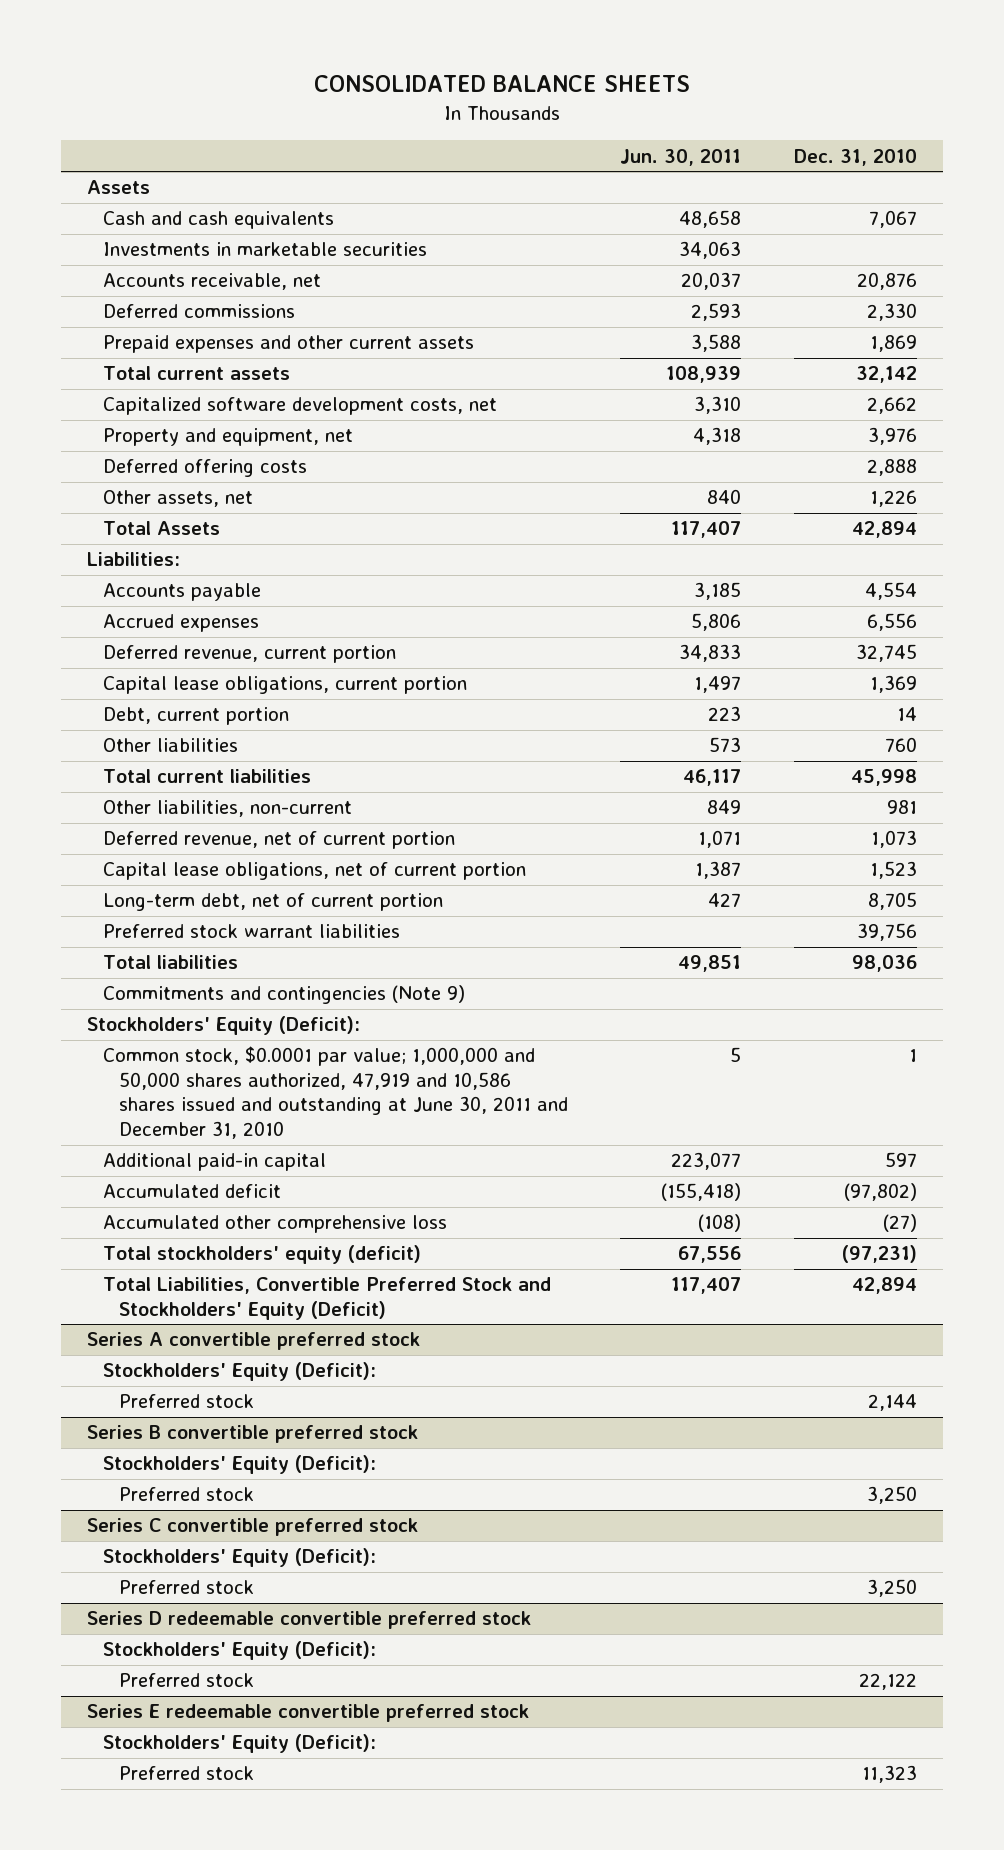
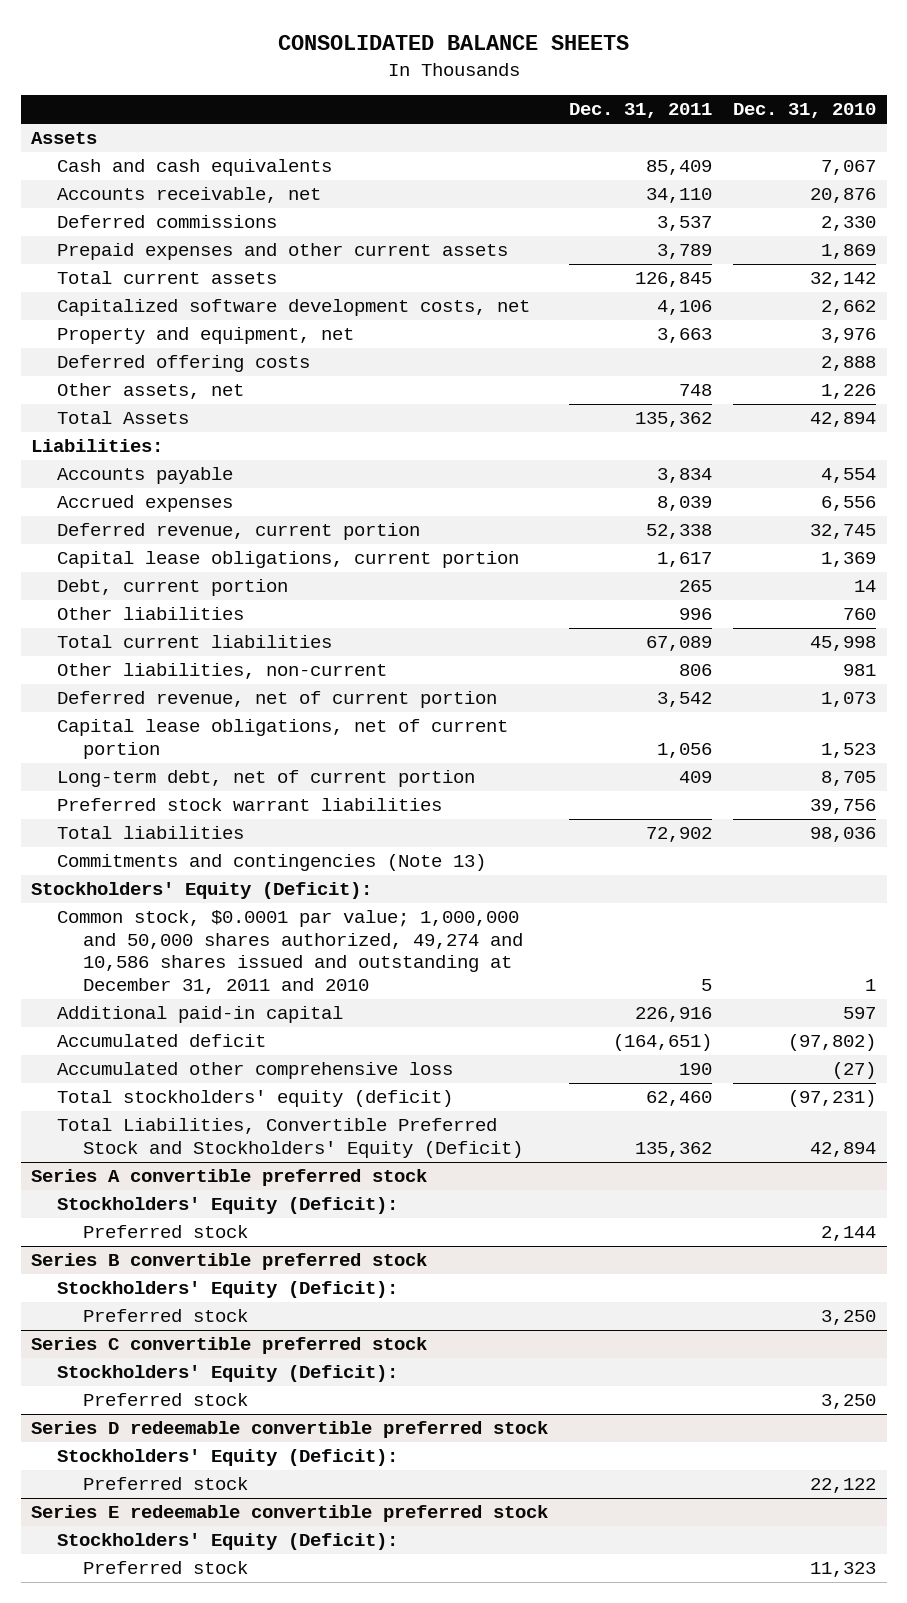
- | Jun. 30, 2011 | Dec. 31, 2010
+ | Dec. 31, 2011 | Dec. 31, 2010
- Investments in marketable securities | 34,063 |
- Commitments and contingencies (Note 9)
+ Commitments and contingencies (Note 13)
- Common stock, $0.0001 par value; 1,000,000 and 50,000 shares authorized, 47,919 and 10,586 shares issued and outstanding at June 30, 2011 and December 31, 2010 | 5 | 1
+ Common stock, $0.0001 par value; 1,000,000 and 50,000 shares authorized, 49,274 and 10,586 shares issued and outstanding at December 31, 2011 and 2010 | 5 | 1

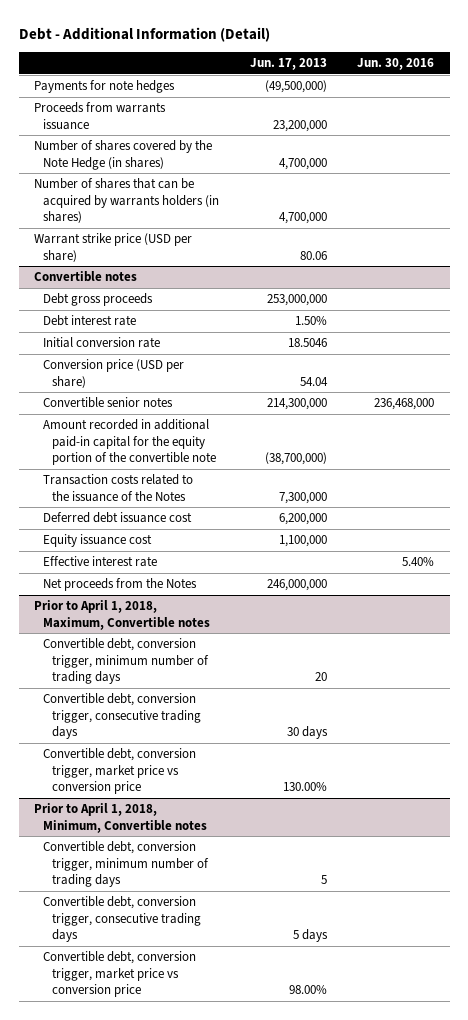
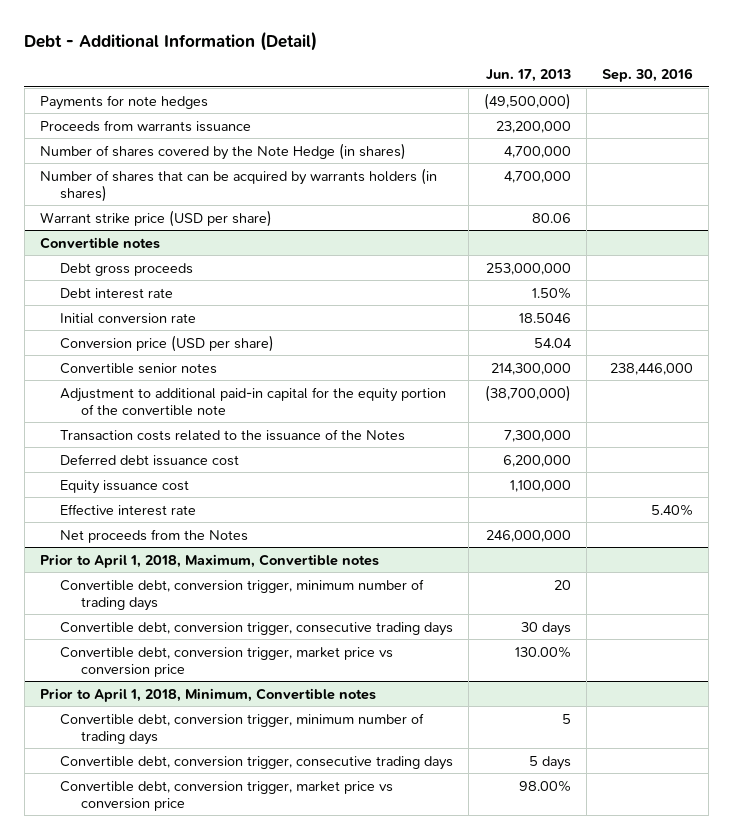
- | Jun. 17, 2013 | Jun. 30, 2016
+ | Jun. 17, 2013 | Sep. 30, 2016
@ Convertible notes
- Amount recorded in additional paid-in capital for the equity portion of the convertible note | (38,700,000) |
+ Adjustment to additional paid-in capital for the equity portion of the convertible note | (38,700,000) |

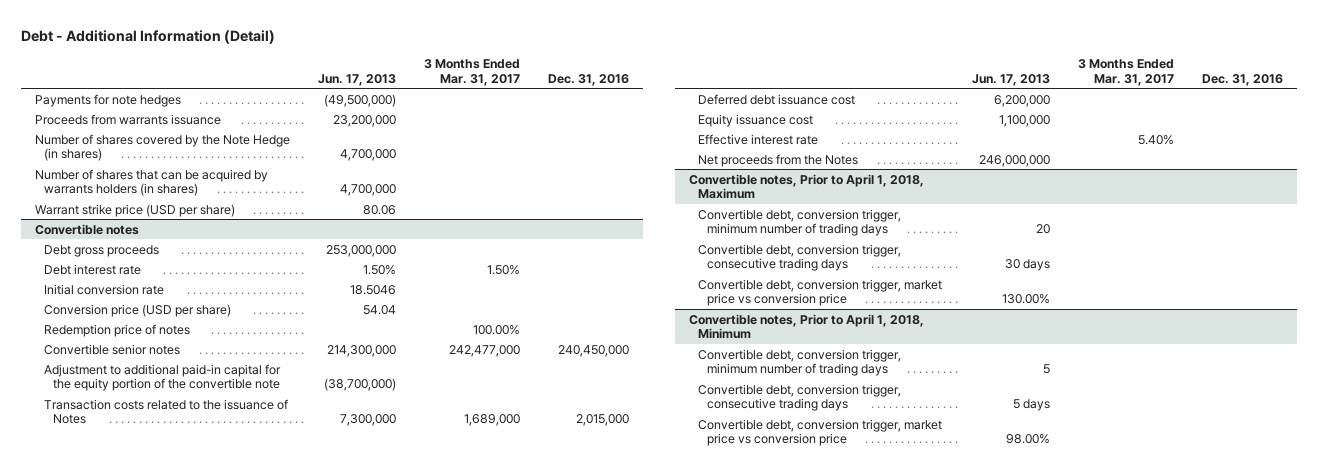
- | Jun. 17, 2013 | Sep. 30, 2016
+ | Jun. 17, 2013 | 3 Months Ended Mar. 31, 2017 | Dec. 31, 2016
@ Convertible notes
+ Redemption price of notes | | 100.00% |
- Transaction costs related to the issuance of the Notes | 7,300,000 |
+ Transaction costs related to the issuance of Notes | 7,300,000 | 1,689,000 | 2,015,000
- Prior to April 1, 2018, Maximum, Convertible notes
+ Convertible notes, Prior to April 1, 2018, Maximum
- Prior to April 1, 2018, Minimum, Convertible notes
+ Convertible notes, Prior to April 1, 2018, Minimum

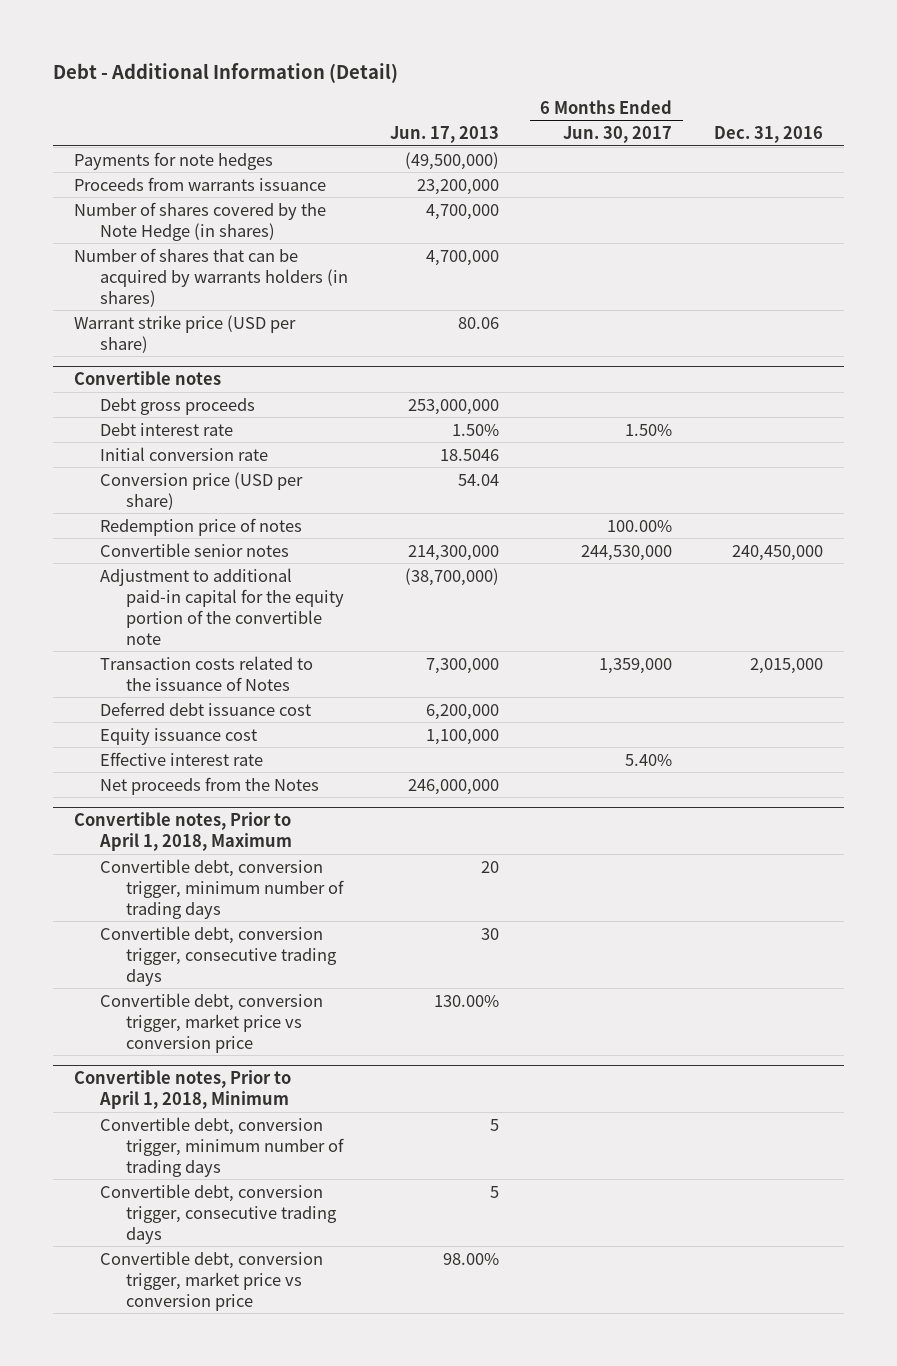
- | Jun. 17, 2013 | 3 Months Ended Mar. 31, 2017 | Dec. 31, 2016
+ | Jun. 17, 2013 | 6 Months Ended Jun. 30, 2017 | Dec. 31, 2016
@ Convertible notes, Prior to April 1, 2018, Maximum
- Convertible debt, conversion trigger, consecutive trading days | 30 days | |
+ Convertible debt, conversion trigger, consecutive trading days | 30 | |
@ Convertible notes, Prior to April 1, 2018, Minimum
- Convertible debt, conversion trigger, consecutive trading days | 5 days | |
+ Convertible debt, conversion trigger, consecutive trading days | 5 | |

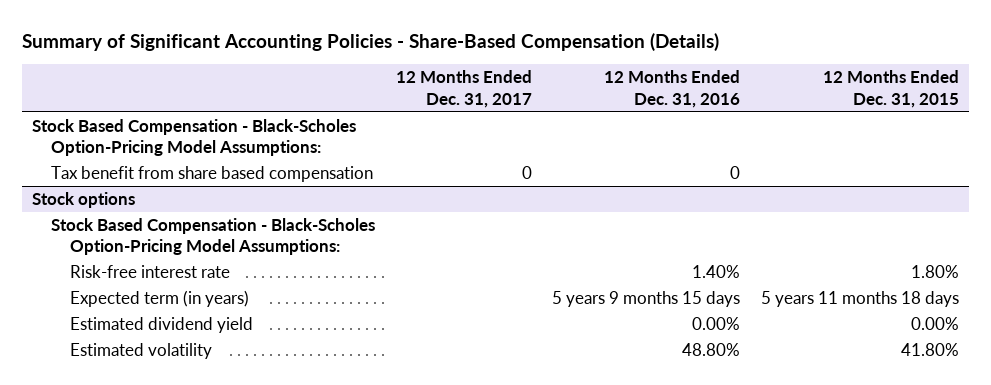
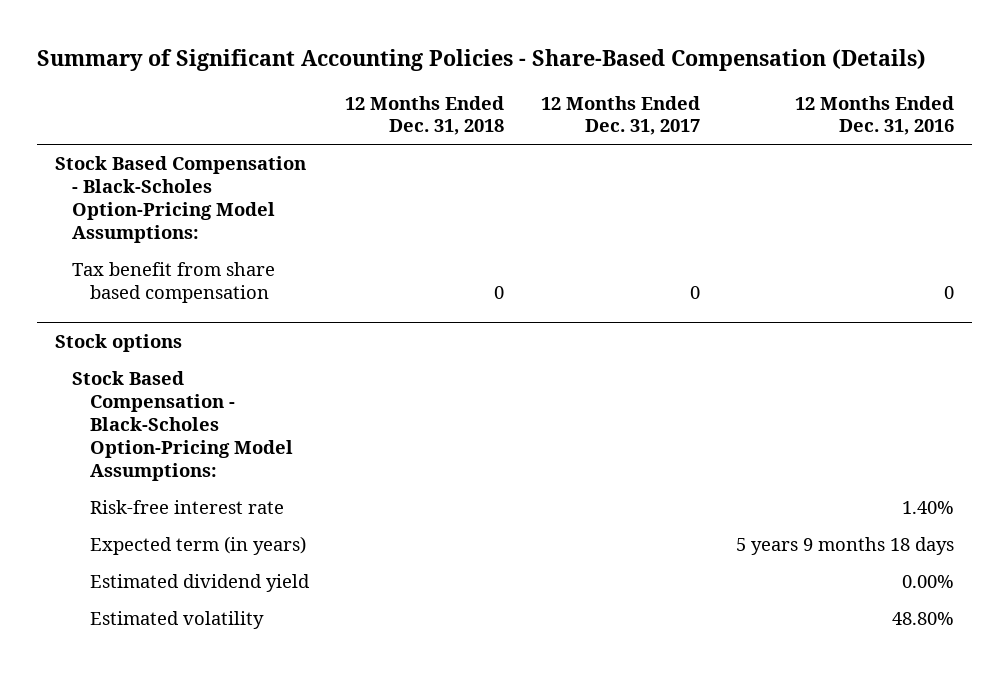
- | 12 Months Ended Dec. 31, 2017 | 12 Months Ended Dec. 31, 2016 | 12 Months Ended Dec. 31, 2015
+ | 12 Months Ended Dec. 31, 2018 | 12 Months Ended Dec. 31, 2017 | 12 Months Ended Dec. 31, 2016
@ Stock options
- Expected term (in years) | | 5 years 9 months 15 days | 5 years 11 months 18 days
+ Expected term (in years) | | | 5 years 9 months 18 days

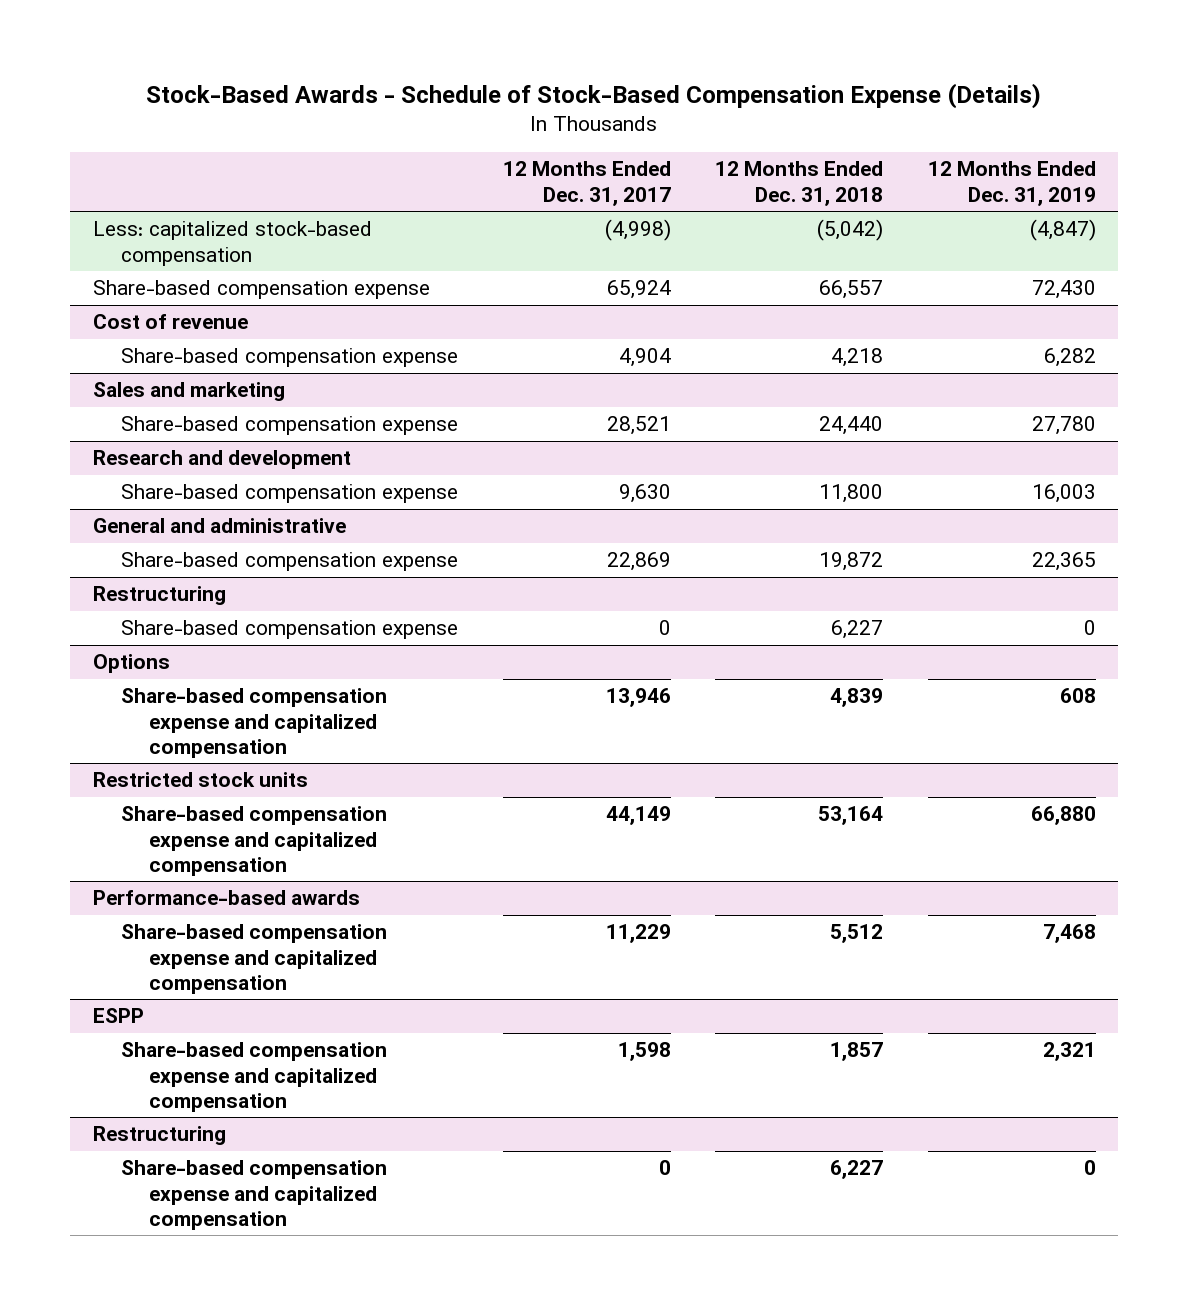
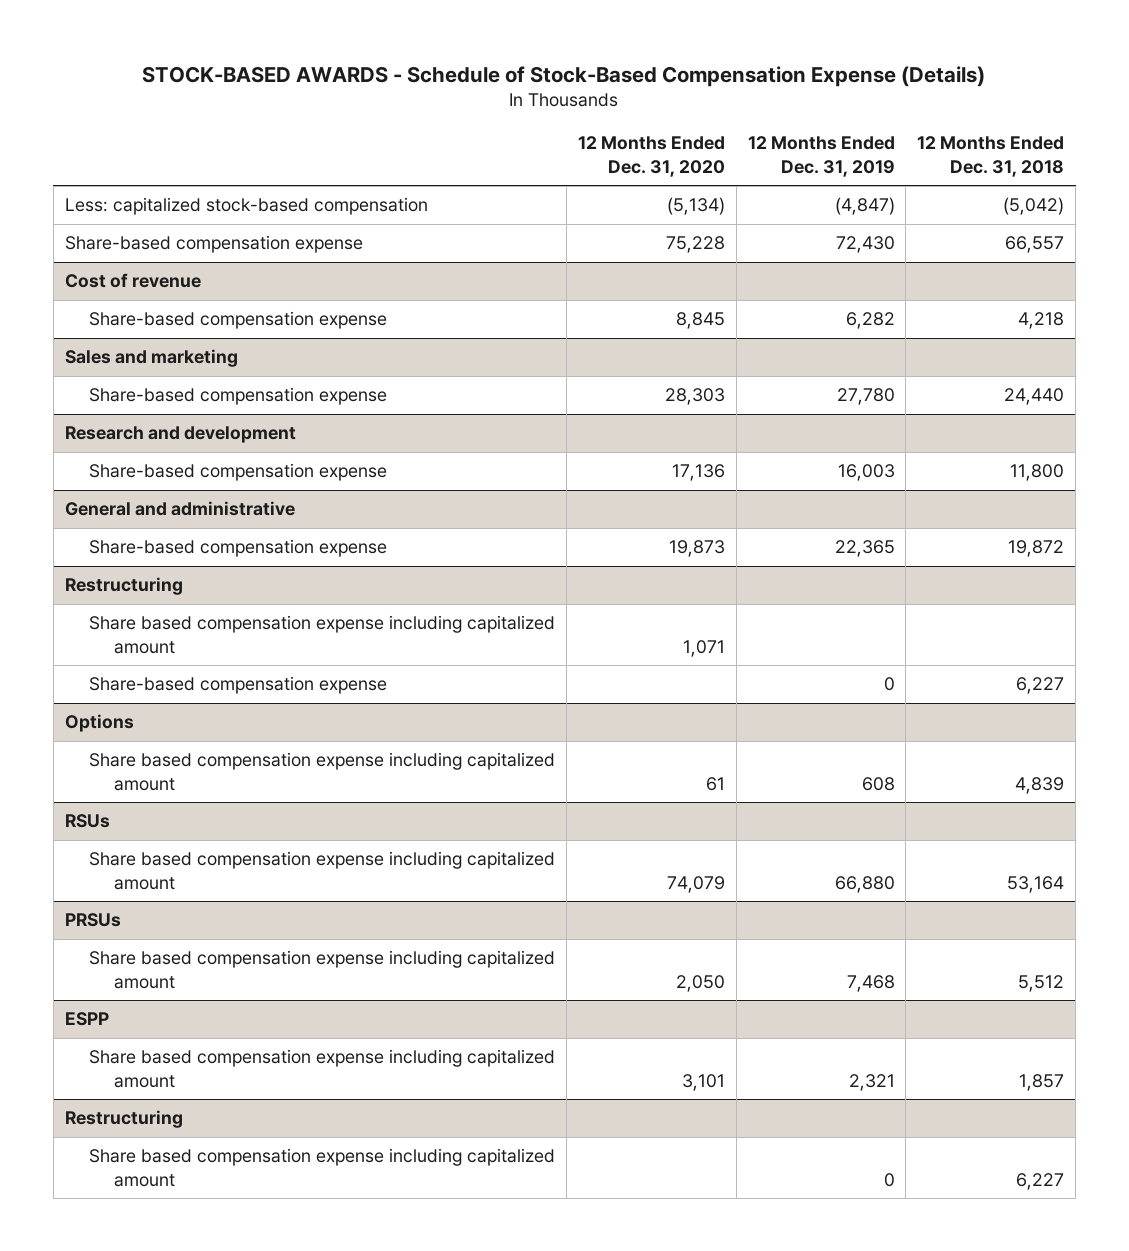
- Stock-Based Awards - Schedule of Stock-Based Compensation Expense (Details)
+ STOCK-BASED AWARDS - Schedule of Stock-Based Compensation Expense (Details)
- | 12 Months Ended Dec. 31, 2017 | 12 Months Ended Dec. 31, 2018 | 12 Months Ended Dec. 31, 2019
+ | 12 Months Ended Dec. 31, 2020 | 12 Months Ended Dec. 31, 2019 | 12 Months Ended Dec. 31, 2018
@ Restructuring
+ Share based compensation expense including capitalized amount | 1,071 | |
@ Options
- Share-based compensation expense and capitalized compensation | 13,946 | 4,839 | 608
- Restricted stock units
- Share-based compensation expense and capitalized compensation | 44,149 | 53,164 | 66,880
- Performance-based awards
- Share-based compensation expense and capitalized compensation | 11,229 | 5,512 | 7,468
@ Options
+ Share based compensation expense including capitalized amount | 61 | 608 | 4,839
+ RSUs
+ Share based compensation expense including capitalized amount | 74,079 | 66,880 | 53,164
+ PRSUs
+ Share based compensation expense including capitalized amount | 2,050 | 7,468 | 5,512
@ ESPP
- Share-based compensation expense and capitalized compensation | 1,598 | 1,857 | 2,321
+ Share based compensation expense including capitalized amount | 3,101 | 2,321 | 1,857
@ Restructuring
- Share-based compensation expense and capitalized compensation | 0 | 6,227 | 0
+ Share based compensation expense including capitalized amount | | 0 | 6,227

